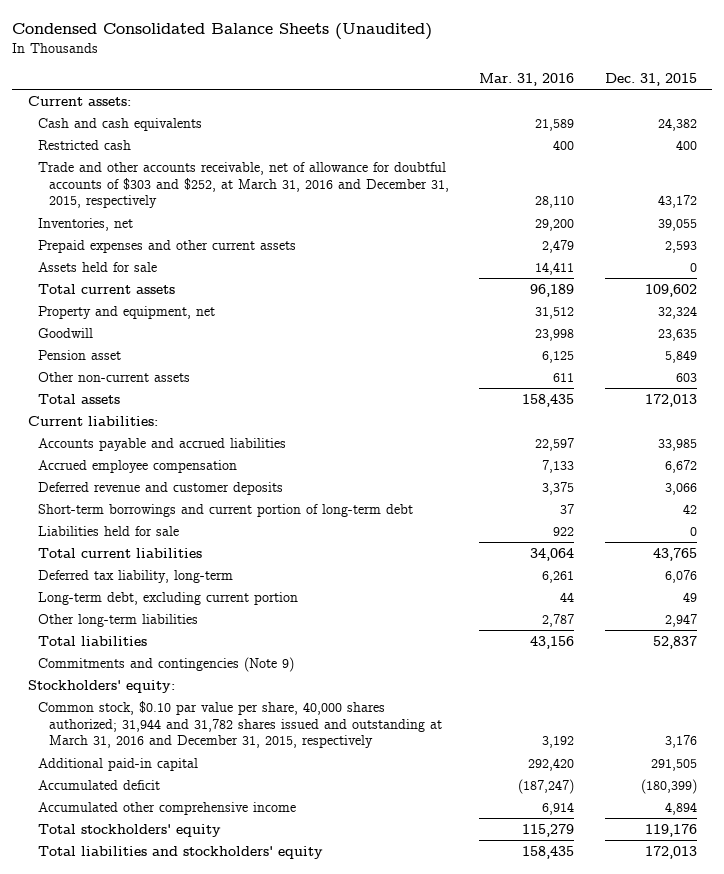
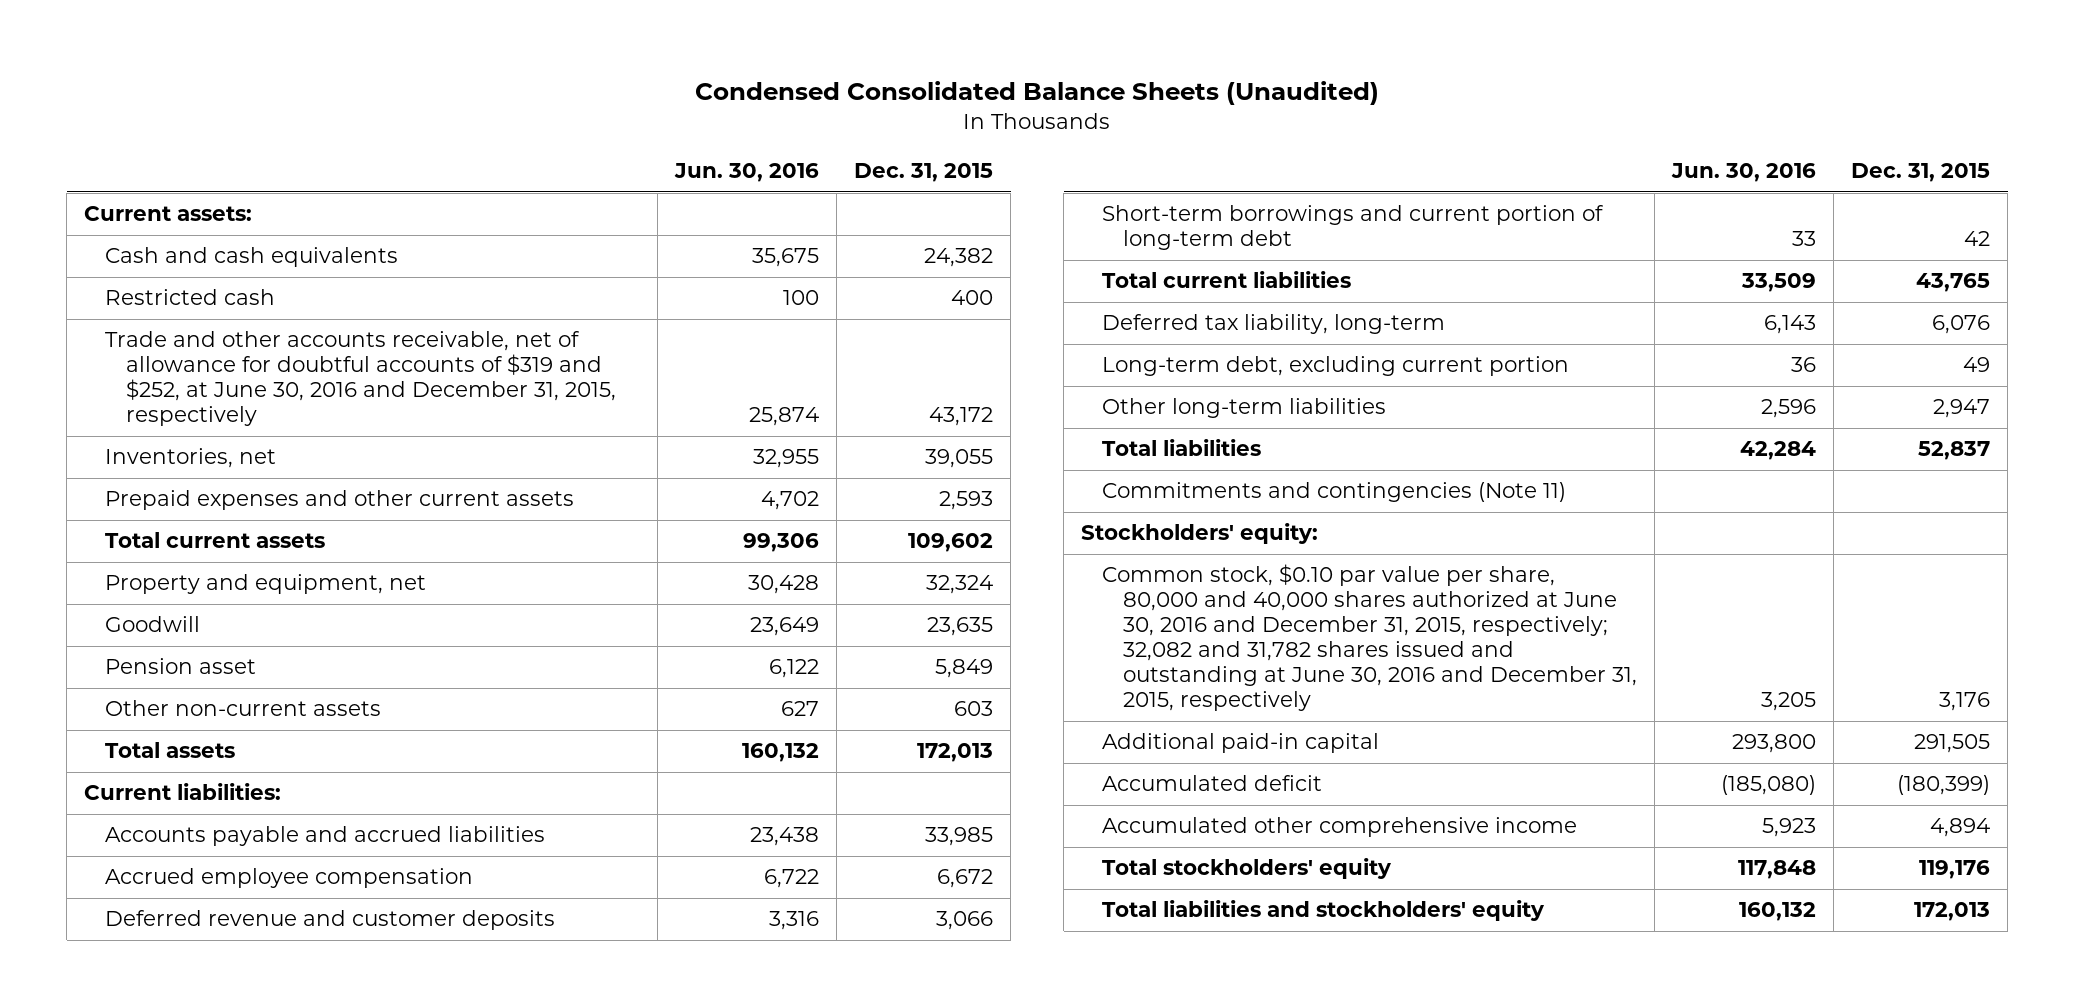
- | Mar. 31, 2016 | Dec. 31, 2015
+ | Jun. 30, 2016 | Dec. 31, 2015
- Trade and other accounts receivable, net of allowance for doubtful accounts of $303 and $252, at March 31, 2016 and December 31, 2015, respectively | 28,110 | 43,172
+ Trade and other accounts receivable, net of allowance for doubtful accounts of $319 and $252, at June 30, 2016 and December 31, 2015, respectively | 25,874 | 43,172
- Assets held for sale | 14,411 | 0
- Liabilities held for sale | 922 | 0
- Commitments and contingencies (Note 9)
+ Commitments and contingencies (Note 11)
- Common stock, $0.10 par value per share, 40,000 shares authorized; 31,944 and 31,782 shares issued and outstanding at March 31, 2016 and December 31, 2015, respectively | 3,192 | 3,176
+ Common stock, $0.10 par value per share, 80,000 and 40,000 shares authorized at June 30, 2016 and December 31, 2015, respectively; 32,082 and 31,782 shares issued and outstanding at June 30, 2016 and December 31, 2015, respectively | 3,205 | 3,176

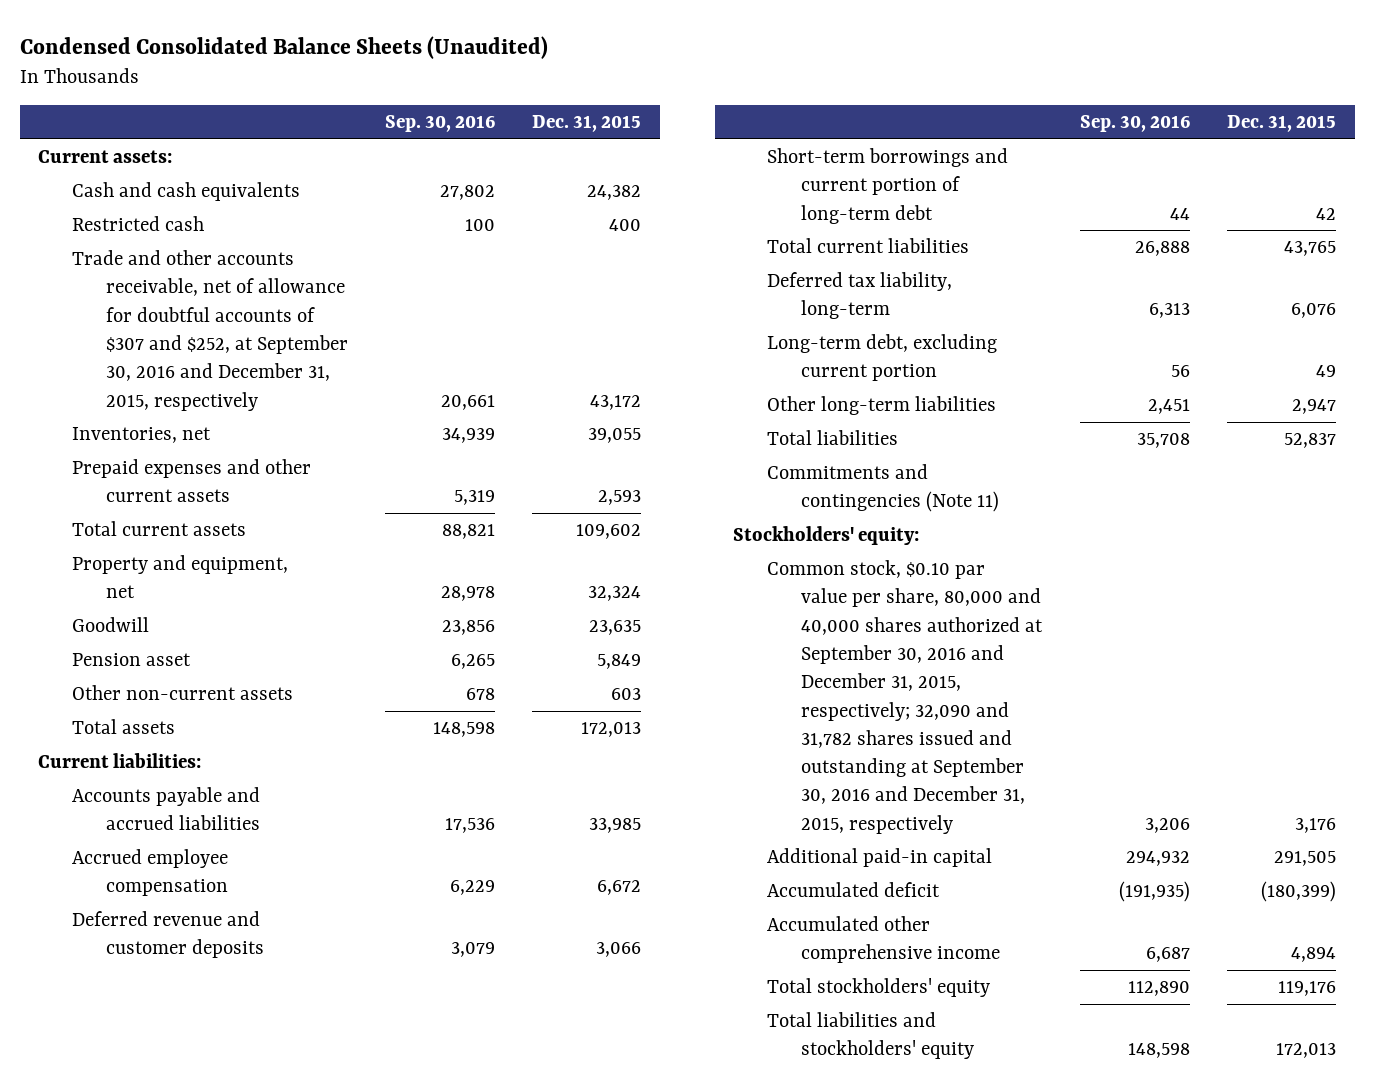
- | Jun. 30, 2016 | Dec. 31, 2015
+ | Sep. 30, 2016 | Dec. 31, 2015
- Trade and other accounts receivable, net of allowance for doubtful accounts of $319 and $252, at June 30, 2016 and December 31, 2015, respectively | 25,874 | 43,172
+ Trade and other accounts receivable, net of allowance for doubtful accounts of $307 and $252, at September 30, 2016 and December 31, 2015, respectively | 20,661 | 43,172
- Common stock, $0.10 par value per share, 80,000 and 40,000 shares authorized at June 30, 2016 and December 31, 2015, respectively; 32,082 and 31,782 shares issued and outstanding at June 30, 2016 and December 31, 2015, respectively | 3,205 | 3,176
+ Common stock, $0.10 par value per share, 80,000 and 40,000 shares authorized at September 30, 2016 and December 31, 2015, respectively; 32,090 and 31,782 shares issued and outstanding at September 30, 2016 and December 31, 2015, respectively | 3,206 | 3,176

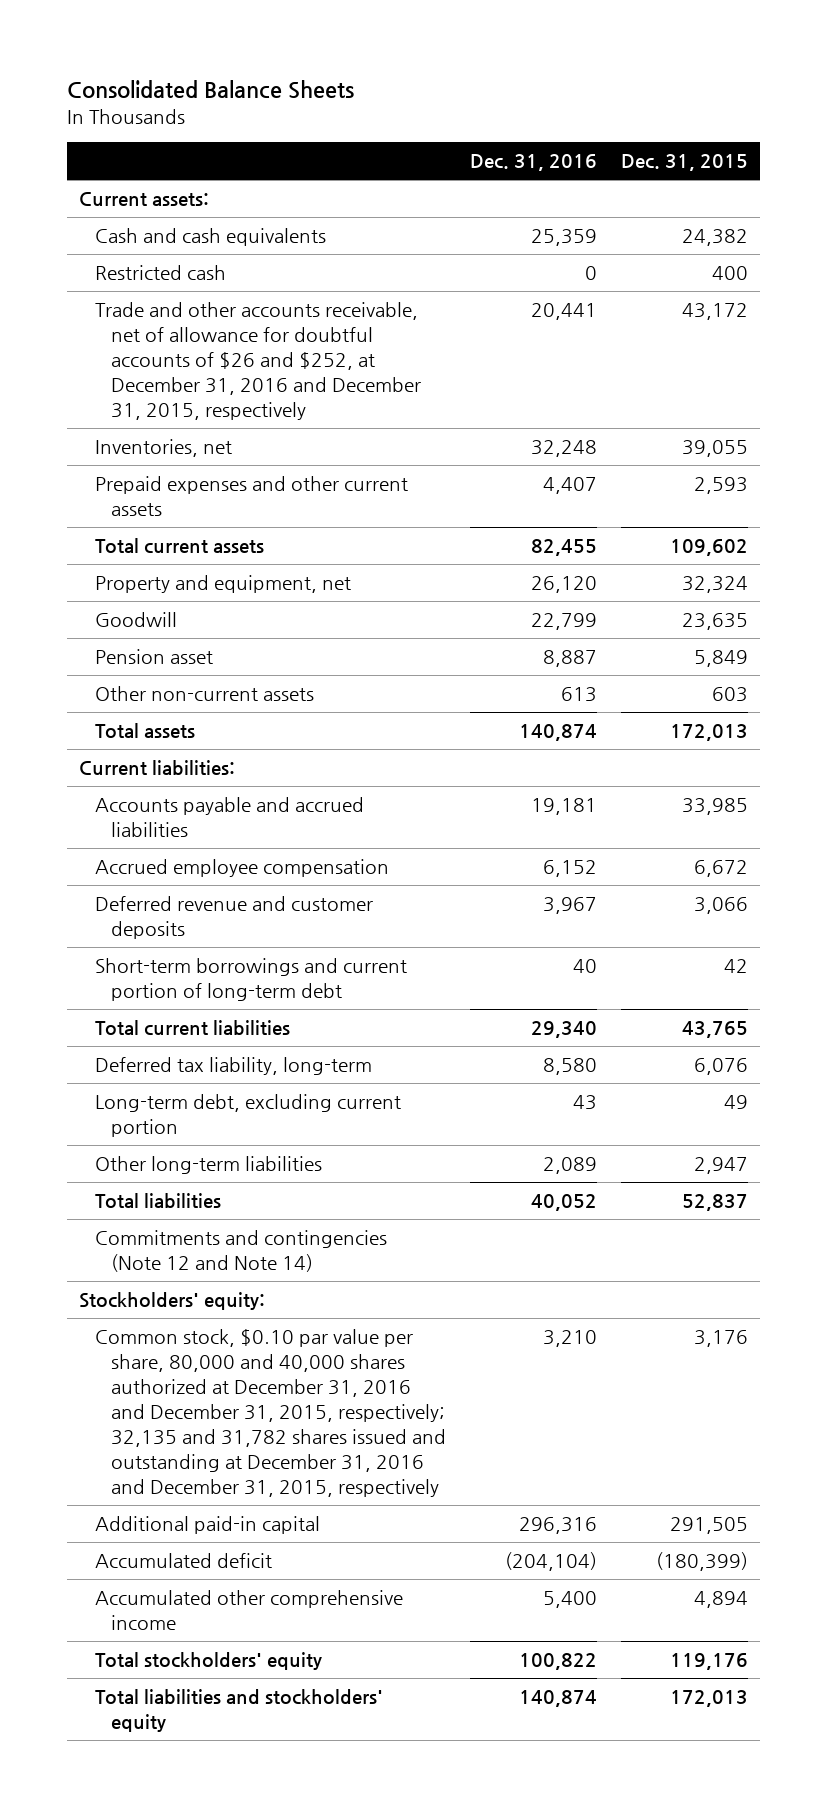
- Condensed Consolidated Balance Sheets (Unaudited)
+ Consolidated Balance Sheets
- | Sep. 30, 2016 | Dec. 31, 2015
+ | Dec. 31, 2016 | Dec. 31, 2015
- Trade and other accounts receivable, net of allowance for doubtful accounts of $307 and $252, at September 30, 2016 and December 31, 2015, respectively | 20,661 | 43,172
+ Trade and other accounts receivable, net of allowance for doubtful accounts of $26 and $252, at December 31, 2016 and December 31, 2015, respectively | 20,441 | 43,172
- Commitments and contingencies (Note 11)
+ Commitments and contingencies (Note 12 and Note 14)
- Common stock, $0.10 par value per share, 80,000 and 40,000 shares authorized at September 30, 2016 and December 31, 2015, respectively; 32,090 and 31,782 shares issued and outstanding at September 30, 2016 and December 31, 2015, respectively | 3,206 | 3,176
+ Common stock, $0.10 par value per share, 80,000 and 40,000 shares authorized at December 31, 2016 and December 31, 2015, respectively; 32,135 and 31,782 shares issued and outstanding at December 31, 2016 and December 31, 2015, respectively | 3,210 | 3,176

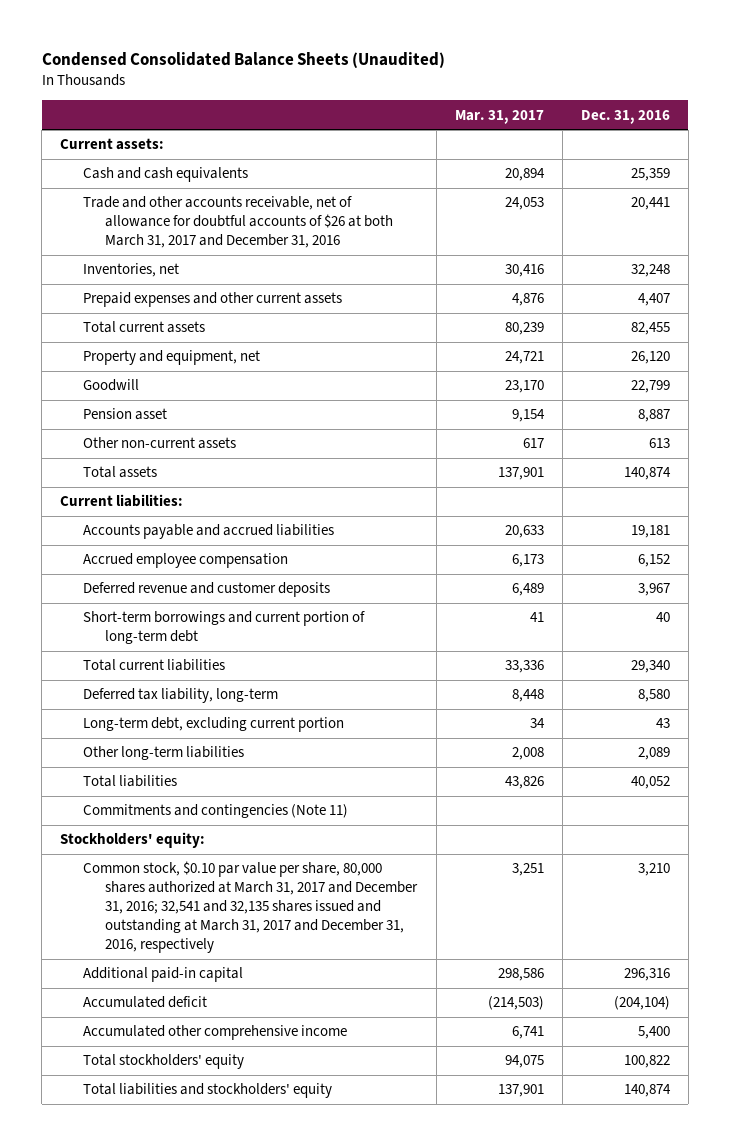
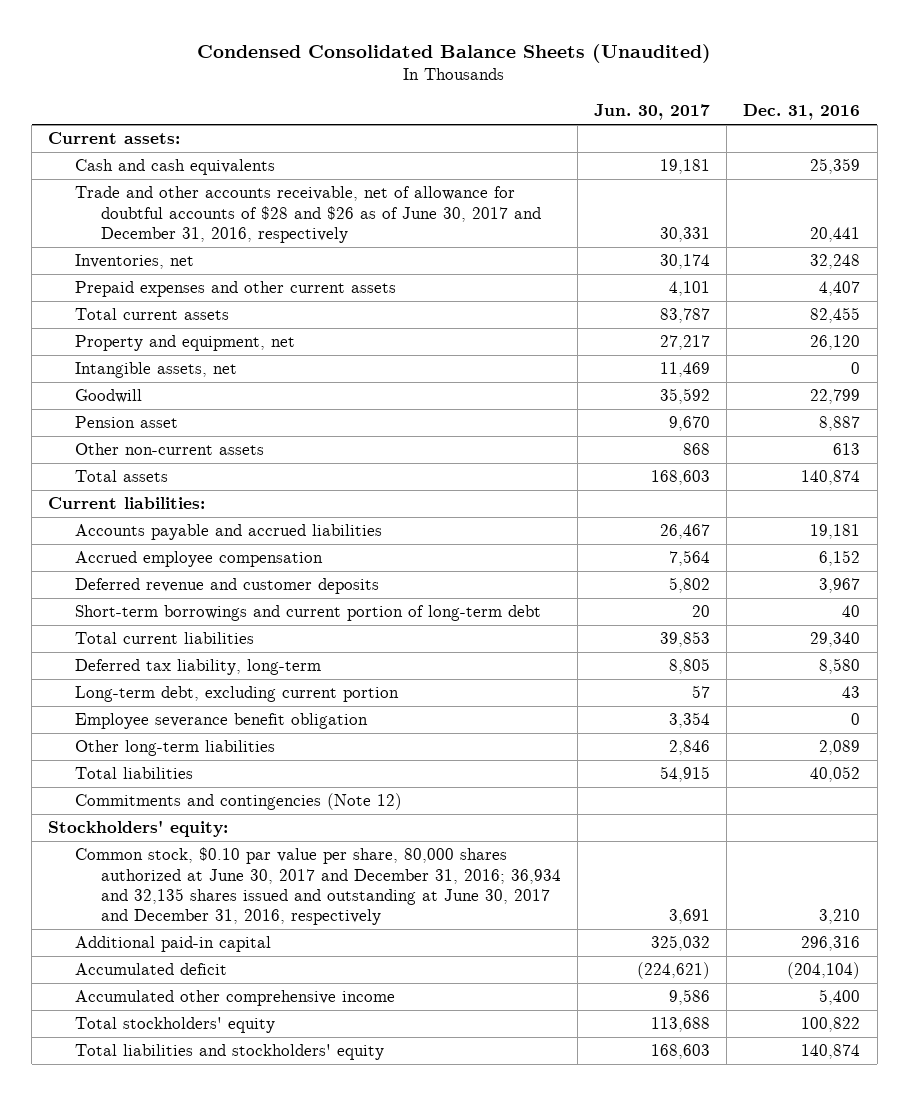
- | Mar. 31, 2017 | Dec. 31, 2016
+ | Jun. 30, 2017 | Dec. 31, 2016
- Trade and other accounts receivable, net of allowance for doubtful accounts of $26 at both March 31, 2017 and December 31, 2016 | 24,053 | 20,441
+ Trade and other accounts receivable, net of allowance for doubtful accounts of $28 and $26 as of June 30, 2017 and December 31, 2016, respectively | 30,331 | 20,441
+ Intangible assets, net | 11,469 | 0
+ Employee severance benefit obligation | 3,354 | 0
- Commitments and contingencies (Note 11)
+ Commitments and contingencies (Note 12)
- Common stock, $0.10 par value per share, 80,000 shares authorized at March 31, 2017 and December 31, 2016; 32,541 and 32,135 shares issued and outstanding at March 31, 2017 and December 31, 2016, respectively | 3,251 | 3,210
+ Common stock, $0.10 par value per share, 80,000 shares authorized at June 30, 2017 and December 31, 2016; 36,934 and 32,135 shares issued and outstanding at June 30, 2017 and December 31, 2016, respectively | 3,691 | 3,210

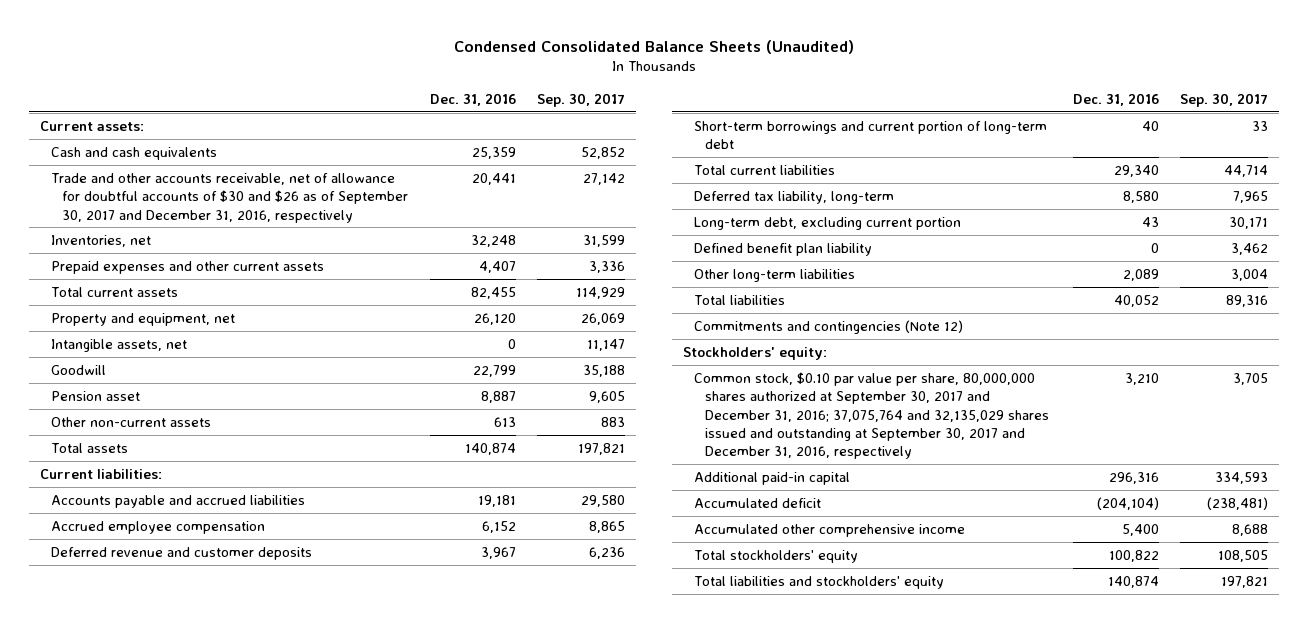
- | Jun. 30, 2017 | Dec. 31, 2016
+ | Dec. 31, 2016 | Sep. 30, 2017
- Trade and other accounts receivable, net of allowance for doubtful accounts of $28 and $26 as of June 30, 2017 and December 31, 2016, respectively | 30,331 | 20,441
+ Trade and other accounts receivable, net of allowance for doubtful accounts of $30 and $26 as of September 30, 2017 and December 31, 2016, respectively | 20,441 | 27,142
- Employee severance benefit obligation | 3,354 | 0
+ Defined benefit plan liability | 0 | 3,462
- Common stock, $0.10 par value per share, 80,000 shares authorized at June 30, 2017 and December 31, 2016; 36,934 and 32,135 shares issued and outstanding at June 30, 2017 and December 31, 2016, respectively | 3,691 | 3,210
+ Common stock, $0.10 par value per share, 80,000,000 shares authorized at September 30, 2017 and December 31, 2016; 37,075,764 and 32,135,029 shares issued and outstanding at September 30, 2017 and December 31, 2016, respectively | 3,210 | 3,705

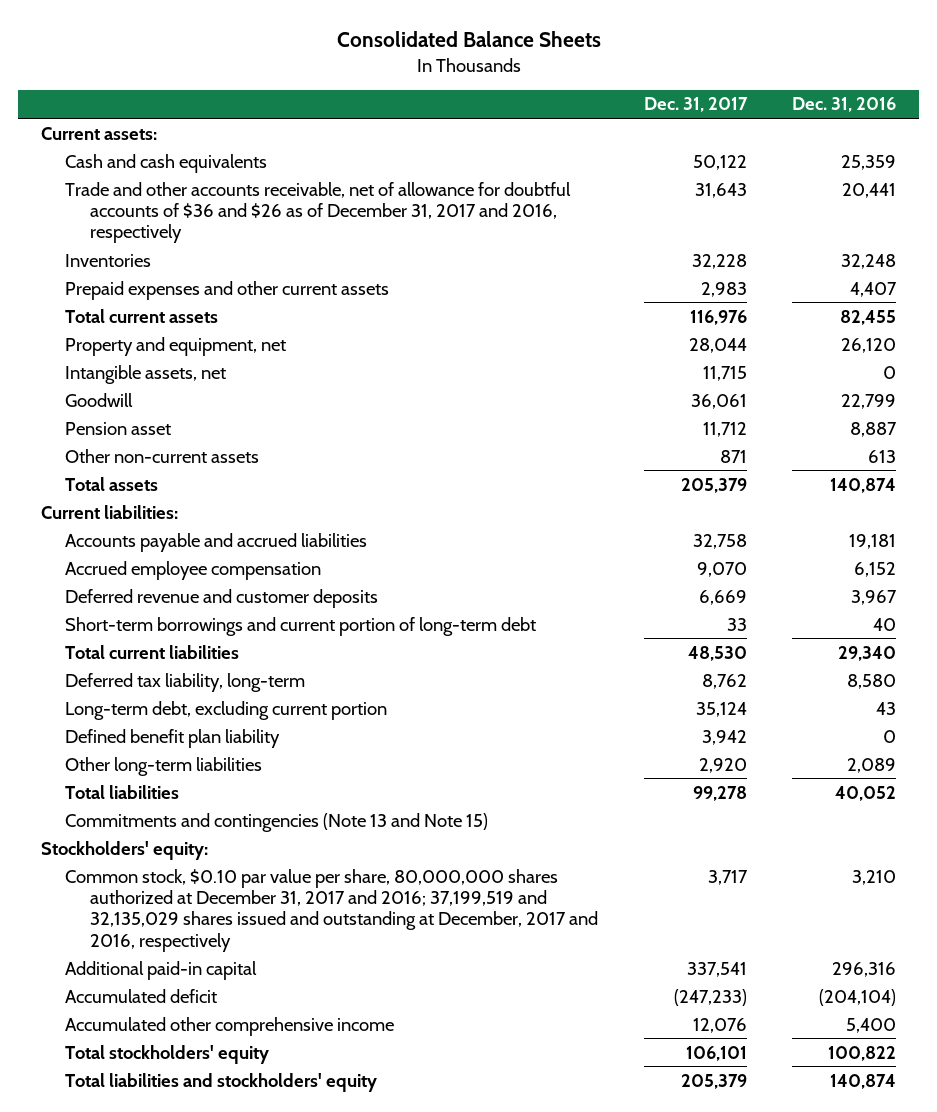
- Condensed Consolidated Balance Sheets (Unaudited)
+ Consolidated Balance Sheets
- | Dec. 31, 2016 | Sep. 30, 2017
+ | Dec. 31, 2017 | Dec. 31, 2016
- Trade and other accounts receivable, net of allowance for doubtful accounts of $30 and $26 as of September 30, 2017 and December 31, 2016, respectively | 20,441 | 27,142
- Inventories, net | 32,248 | 31,599
+ Trade and other accounts receivable, net of allowance for doubtful accounts of $36 and $26 as of December 31, 2017 and 2016, respectively | 31,643 | 20,441
+ Inventories | 32,228 | 32,248
- Commitments and contingencies (Note 12)
+ Commitments and contingencies (Note 13 and Note 15)
- Common stock, $0.10 par value per share, 80,000,000 shares authorized at September 30, 2017 and December 31, 2016; 37,075,764 and 32,135,029 shares issued and outstanding at September 30, 2017 and December 31, 2016, respectively | 3,210 | 3,705
+ Common stock, $0.10 par value per share, 80,000,000 shares authorized at December 31, 2017 and 2016; 37,199,519 and 32,135,029 shares issued and outstanding at December, 2017 and 2016, respectively | 3,717 | 3,210

